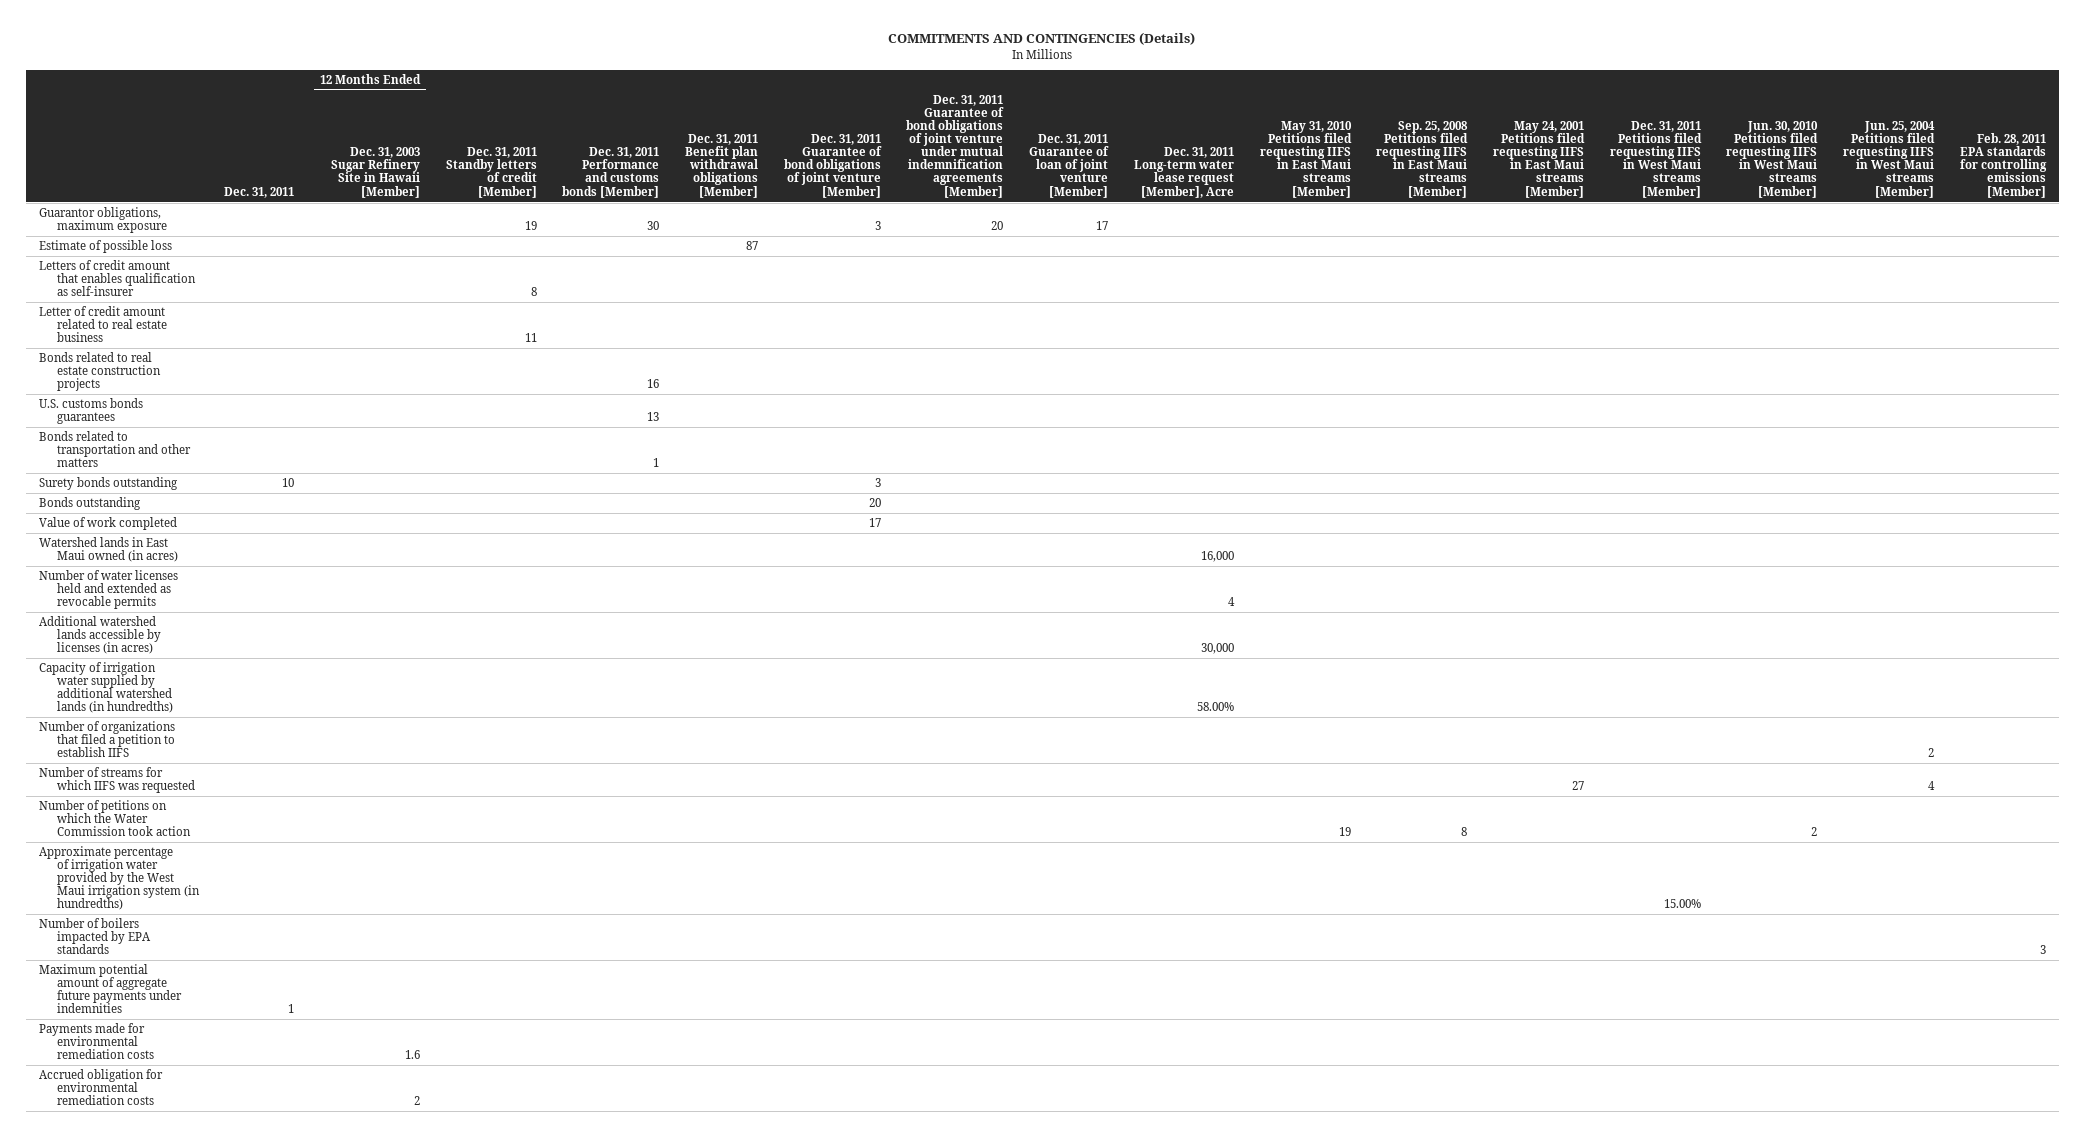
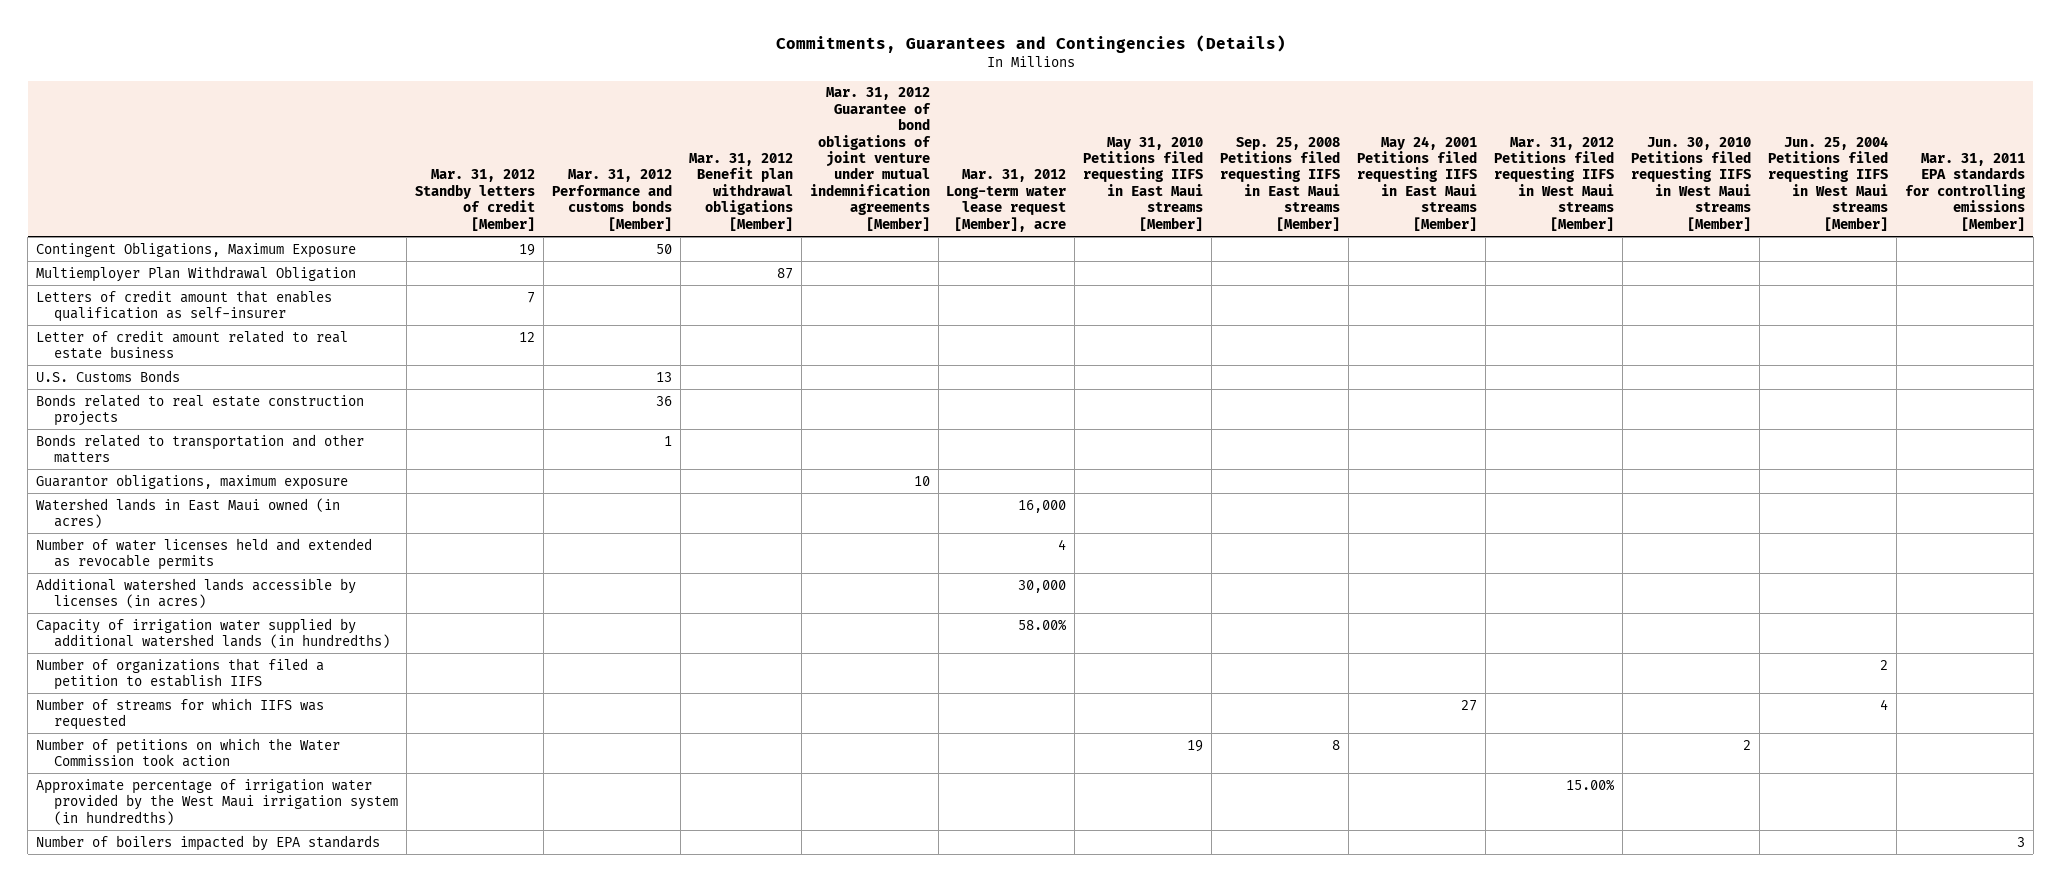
- COMMITMENTS AND CONTINGENCIES (Details)
+ Commitments, Guarantees and Contingencies (Details)
- | Dec. 31, 2011 | 12 Months Ended Dec. 31, 2003 Sugar Refinery Site in Hawaii [Member] | Dec. 31, 2011 Standby letters of credit [Member] | Dec. 31, 2011 Performance and customs bonds [Member] | Dec. 31, 2011 Benefit plan withdrawal obligations [Member] | Dec. 31, 2011 Guarantee of bond obligations of joint venture [Member] | Dec. 31, 2011 Guarantee of bond obligations of joint venture under mutual indemnification agreements [Member] | Dec. 31, 2011 Guarantee of loan of joint venture [Member] | Dec. 31, 2011 Long-term water lease request [Member], Acre | May 31, 2010 Petitions filed requesting IIFS in East Maui streams [Member] | Sep. 25, 2008 Petitions filed requesting IIFS in East Maui streams [Member] | May 24, 2001 Petitions filed requesting IIFS in East Maui streams [Member] | Dec. 31, 2011 Petitions filed requesting IIFS in West Maui streams [Member] | Jun. 30, 2010 Petitions filed requesting IIFS in West Maui streams [Member] | Jun. 25, 2004 Petitions filed requesting IIFS in West Maui streams [Member] | Feb. 28, 2011 EPA standards for controlling emissions [Member]
+ | Mar. 31, 2012 Standby letters of credit [Member] | Mar. 31, 2012 Performance and customs bonds [Member] | Mar. 31, 2012 Benefit plan withdrawal obligations [Member] | Mar. 31, 2012 Guarantee of bond obligations of joint venture under mutual indemnification agreements [Member] | Mar. 31, 2012 Long-term water lease request [Member], acre | May 31, 2010 Petitions filed requesting IIFS in East Maui streams [Member] | Sep. 25, 2008 Petitions filed requesting IIFS in East Maui streams [Member] | May 24, 2001 Petitions filed requesting IIFS in East Maui streams [Member] | Mar. 31, 2012 Petitions filed requesting IIFS in West Maui streams [Member] | Jun. 30, 2010 Petitions filed requesting IIFS in West Maui streams [Member] | Jun. 25, 2004 Petitions filed requesting IIFS in West Maui streams [Member] | Mar. 31, 2011 EPA standards for controlling emissions [Member]
- Estimate of possible loss | | | | | 87 | | | | | | | | | | |
+ Contingent Obligations, Maximum Exposure | 19 | 50 | | | | | | | | | |
+ Multiemployer Plan Withdrawal Obligation | | | 87 | | | | | | | | |
+ U.S. Customs Bonds | | 13 | | | | | | | | | |
- U.S. customs bonds guarantees | | | | 13 | | | | | | | | | | | |
- Surety bonds outstanding | 10 | | | | | 3 | | | | | | | | | |
- Bonds outstanding | | | | | | 20 | | | | | | | | | |
- Value of work completed | | | | | | 17 | | | | | | | | | |
moved down: Guarantor obligations, maximum exposure | | | | 10 | | | | | | | |
- Maximum potential amount of aggregate future payments under indemnities | 1 | | | | | | | | | | | | | | |
- Payments made for environmental remediation costs | | 1.6 | | | | | | | | | | | | | |
- Accrued obligation for environmental remediation costs | | 2 | | | | | | | | | | | | | |

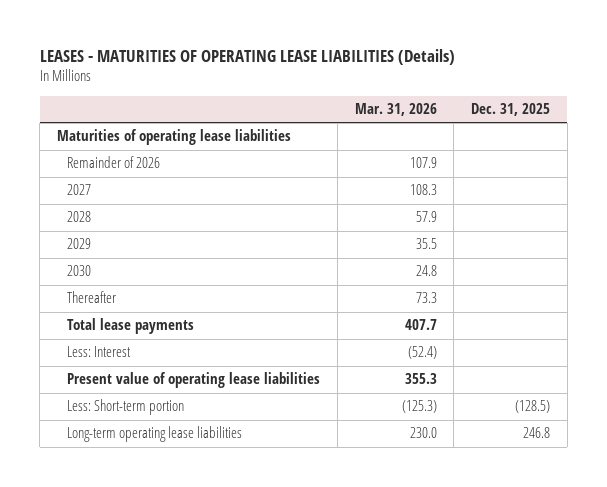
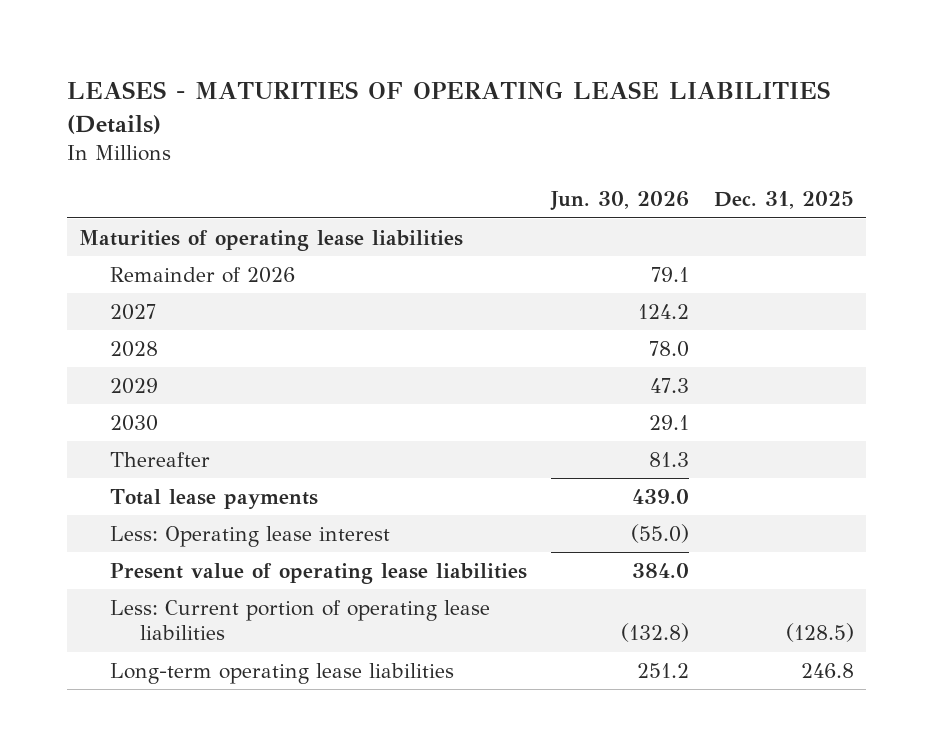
- | Mar. 31, 2026 | Dec. 31, 2025
+ | Jun. 30, 2026 | Dec. 31, 2025
- Less: Interest | (52.4) |
+ Less: Operating lease interest | (55.0) |
- Less: Short-term portion | (125.3) | (128.5)
+ Less: Current portion of operating lease liabilities | (132.8) | (128.5)

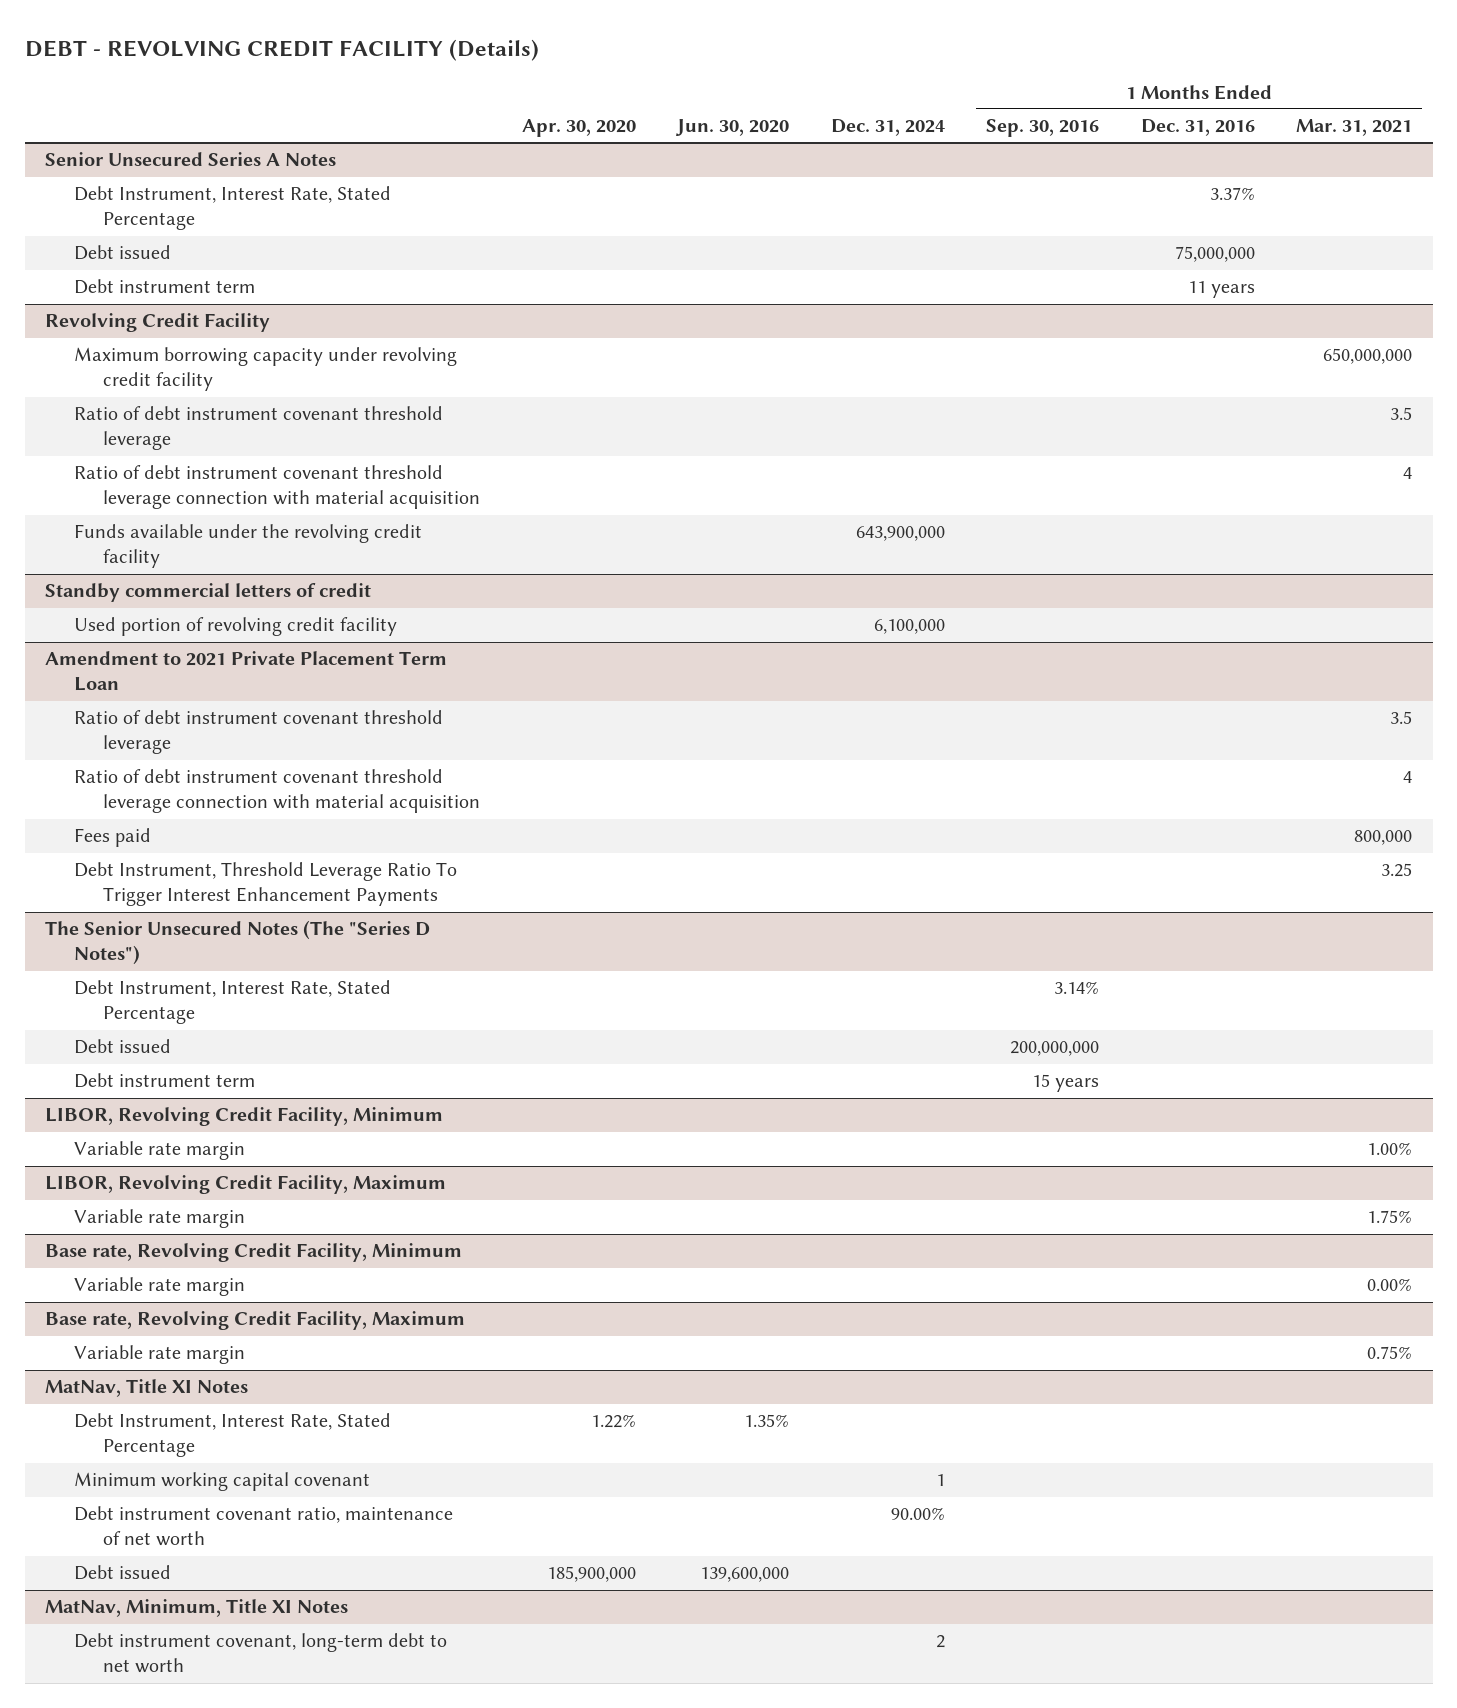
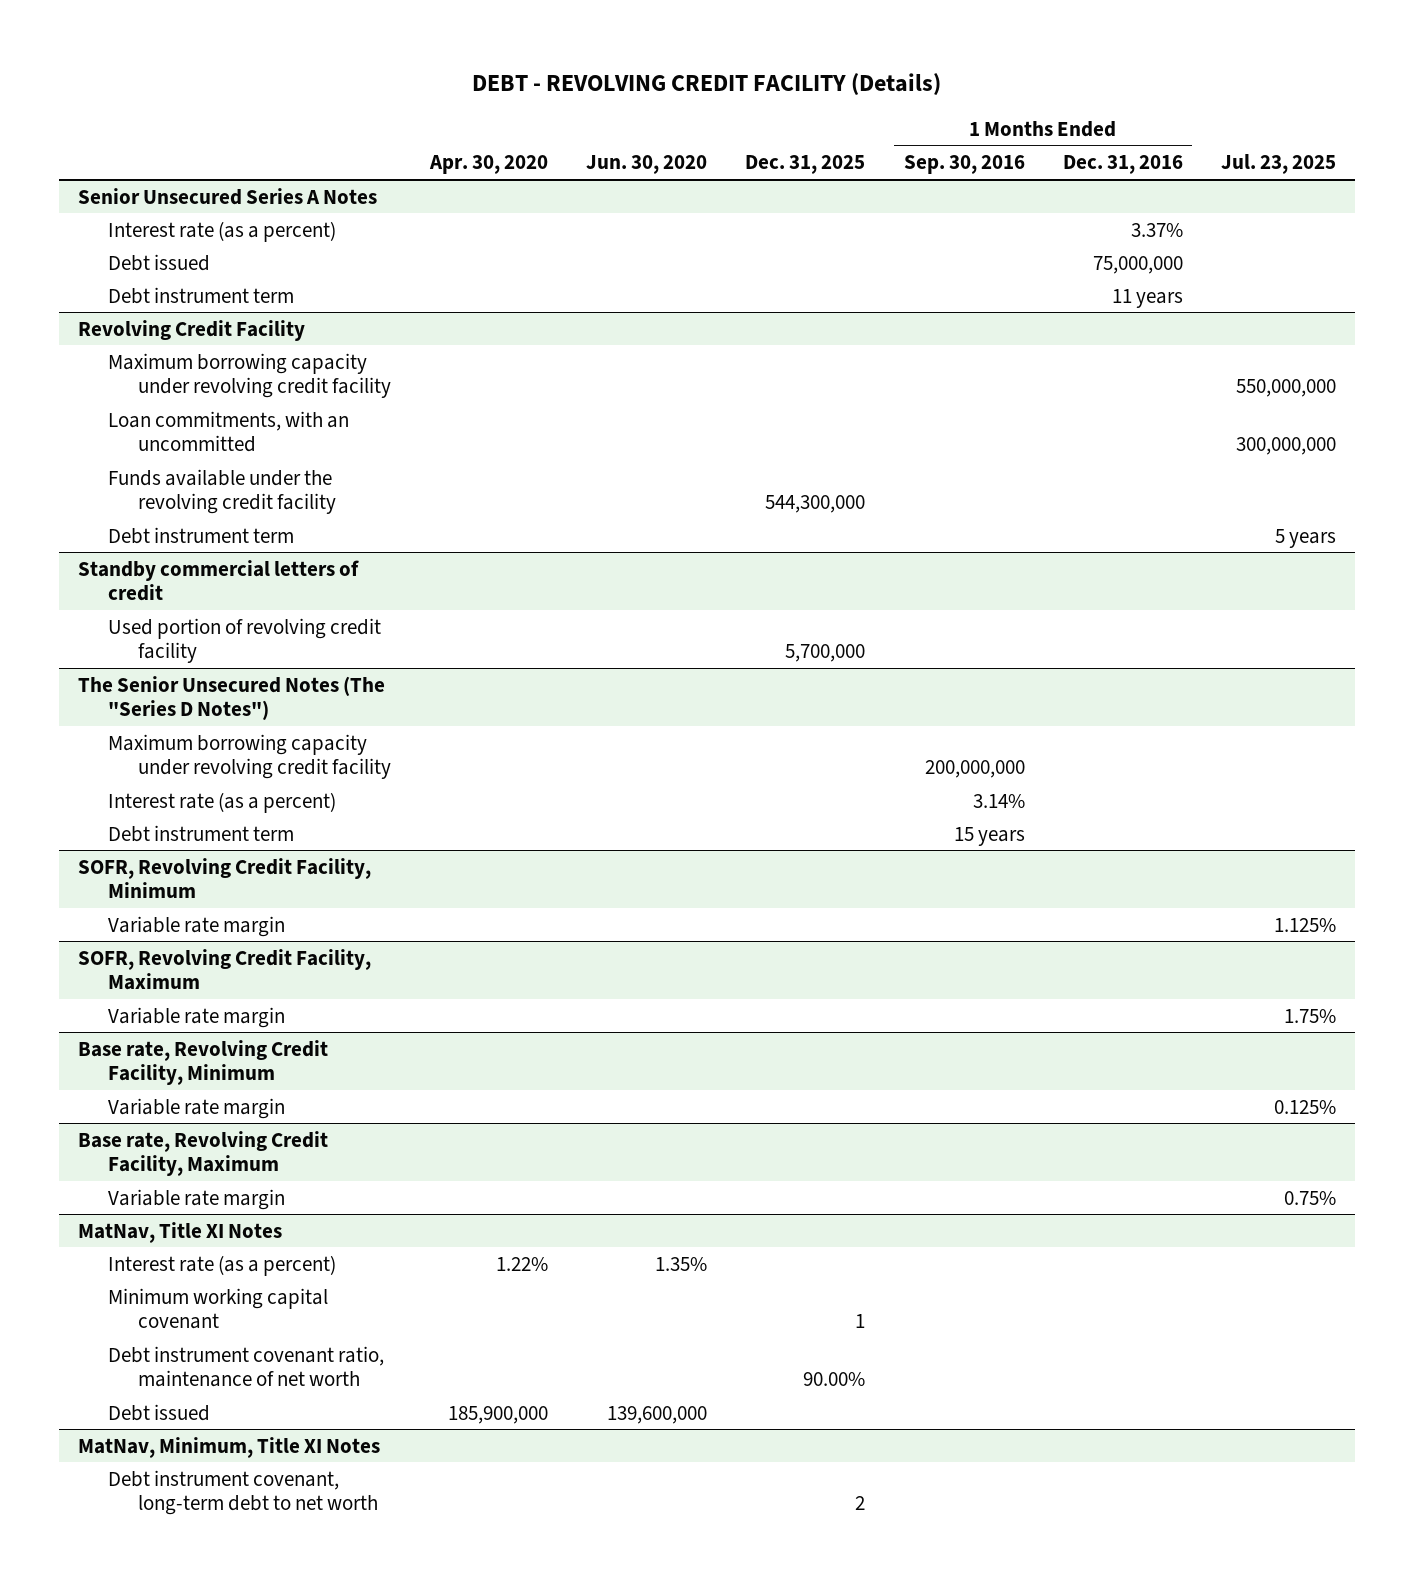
- | Apr. 30, 2020 | Jun. 30, 2020 | Dec. 31, 2024 | 1 Months Ended Sep. 30, 2016 | 1 Months Ended Dec. 31, 2016 | 1 Months Ended Mar. 31, 2021
+ | Apr. 30, 2020 | Jun. 30, 2020 | Dec. 31, 2025 | 1 Months Ended Sep. 30, 2016 | 1 Months Ended Dec. 31, 2016 | Jul. 23, 2025
@ Senior Unsecured Series A Notes
- Debt Instrument, Interest Rate, Stated Percentage | | | | | 3.37% |
+ Interest rate (as a percent) | | | | | 3.37% |
@ Revolving Credit Facility
- Ratio of debt instrument covenant threshold leverage | | | | | | 3.5
- Ratio of debt instrument covenant threshold leverage connection with material acquisition | | | | | | 4
+ Loan commitments, with an uncommitted | | | | | | 300,000,000
+ Debt instrument term | | | | | | 5 years
- Amendment to 2021 Private Placement Term Loan
- Ratio of debt instrument covenant threshold leverage | | | | | | 3.5
- Ratio of debt instrument covenant threshold leverage connection with material acquisition | | | | | | 4
- Fees paid | | | | | | 800,000
- Debt Instrument, Threshold Leverage Ratio To Trigger Interest Enhancement Payments | | | | | | 3.25
@ The Senior Unsecured Notes (The "Series D Notes")
- Debt Instrument, Interest Rate, Stated Percentage | | | | 3.14% | |
- Debt issued | | | | 200,000,000 | |
+ Maximum borrowing capacity under revolving credit facility | | | | 200,000,000 | |
+ Interest rate (as a percent) | | | | 3.14% | |
- LIBOR, Revolving Credit Facility, Minimum
+ SOFR, Revolving Credit Facility, Minimum
- LIBOR, Revolving Credit Facility, Maximum
+ SOFR, Revolving Credit Facility, Maximum
@ MatNav, Title XI Notes
- Debt Instrument, Interest Rate, Stated Percentage | 1.22% | 1.35% | | | |
+ Interest rate (as a percent) | 1.22% | 1.35% | | | |

